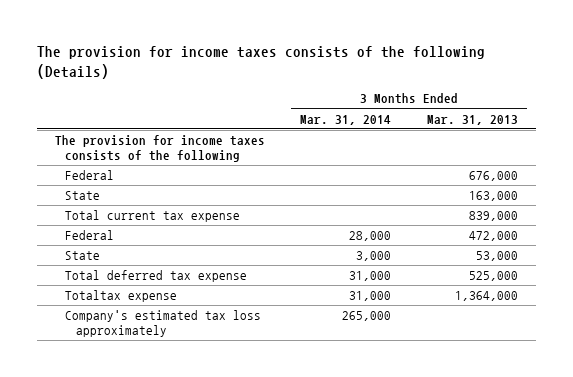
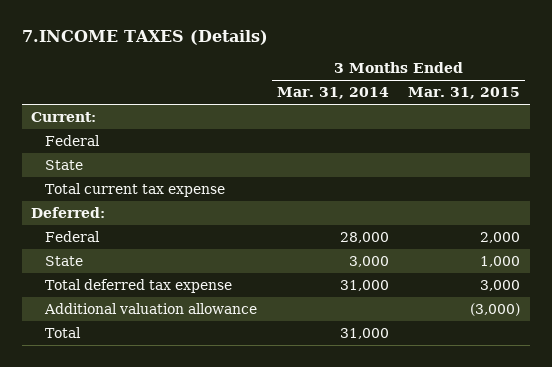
- The provision for income taxes consists of the following (Details)
+ 7.INCOME TAXES (Details)
- | 3 Months Ended Mar. 31, 2014 | 3 Months Ended Mar. 31, 2013
+ | 3 Months Ended Mar. 31, 2014 | 3 Months Ended Mar. 31, 2015
- The provision for income taxes consists of the following
+ Current:
+ Deferred:
- Totaltax expense | 31,000 | 1,364,000
- Company's estimated tax loss approximately | 265,000 |
+ Additional valuation allowance | | (3,000)
+ Total | 31,000 |

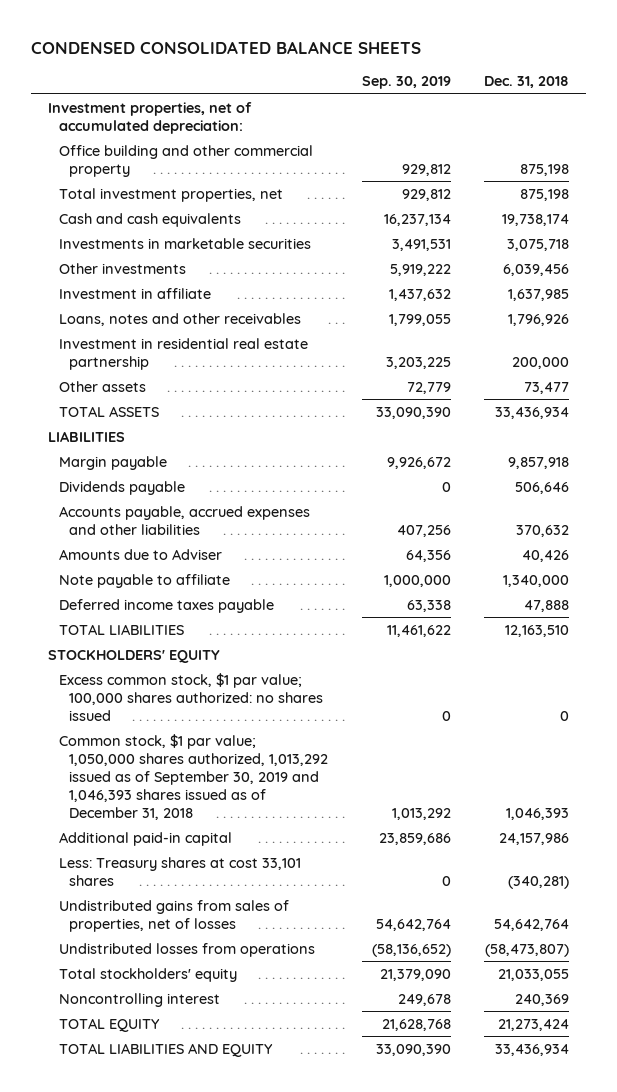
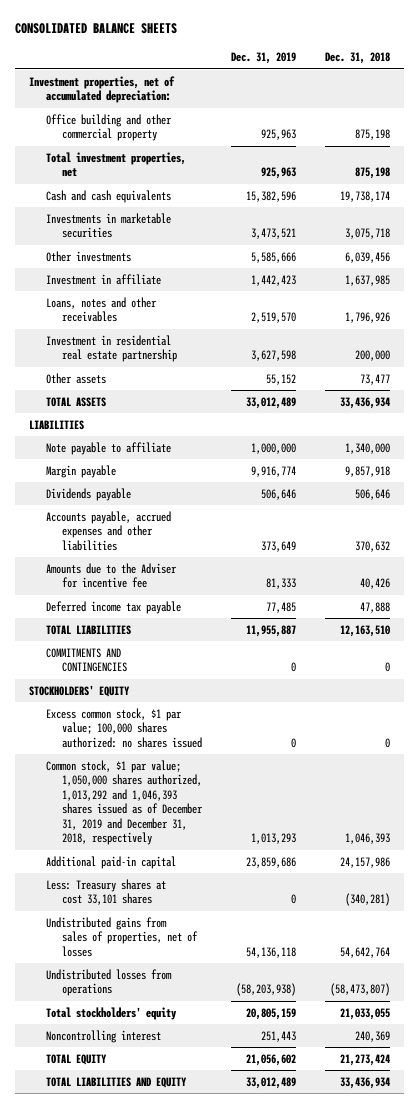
- CONDENSED CONSOLIDATED BALANCE SHEETS
+ CONSOLIDATED BALANCE SHEETS
- | Sep. 30, 2019 | Dec. 31, 2018
+ | Dec. 31, 2019 | Dec. 31, 2018
moved up: Note payable to affiliate | 1,000,000 | 1,340,000
- Amounts due to Adviser | 64,356 | 40,426
- Deferred income taxes payable | 63,338 | 47,888
+ Amounts due to the Adviser for incentive fee | 81,333 | 40,426
+ Deferred income tax payable | 77,485 | 47,888
+ COMMITMENTS AND CONTINGENCIES | 0 | 0
- Common stock, $1 par value; 1,050,000 shares authorized, 1,013,292 issued as of September 30, 2019 and 1,046,393 shares issued as of December 31, 2018 | 1,013,292 | 1,046,393
+ Common stock, $1 par value; 1,050,000 shares authorized, 1,013,292 and 1,046,393 shares issued as of December 31, 2019 and December 31, 2018, respectively | 1,013,293 | 1,046,393

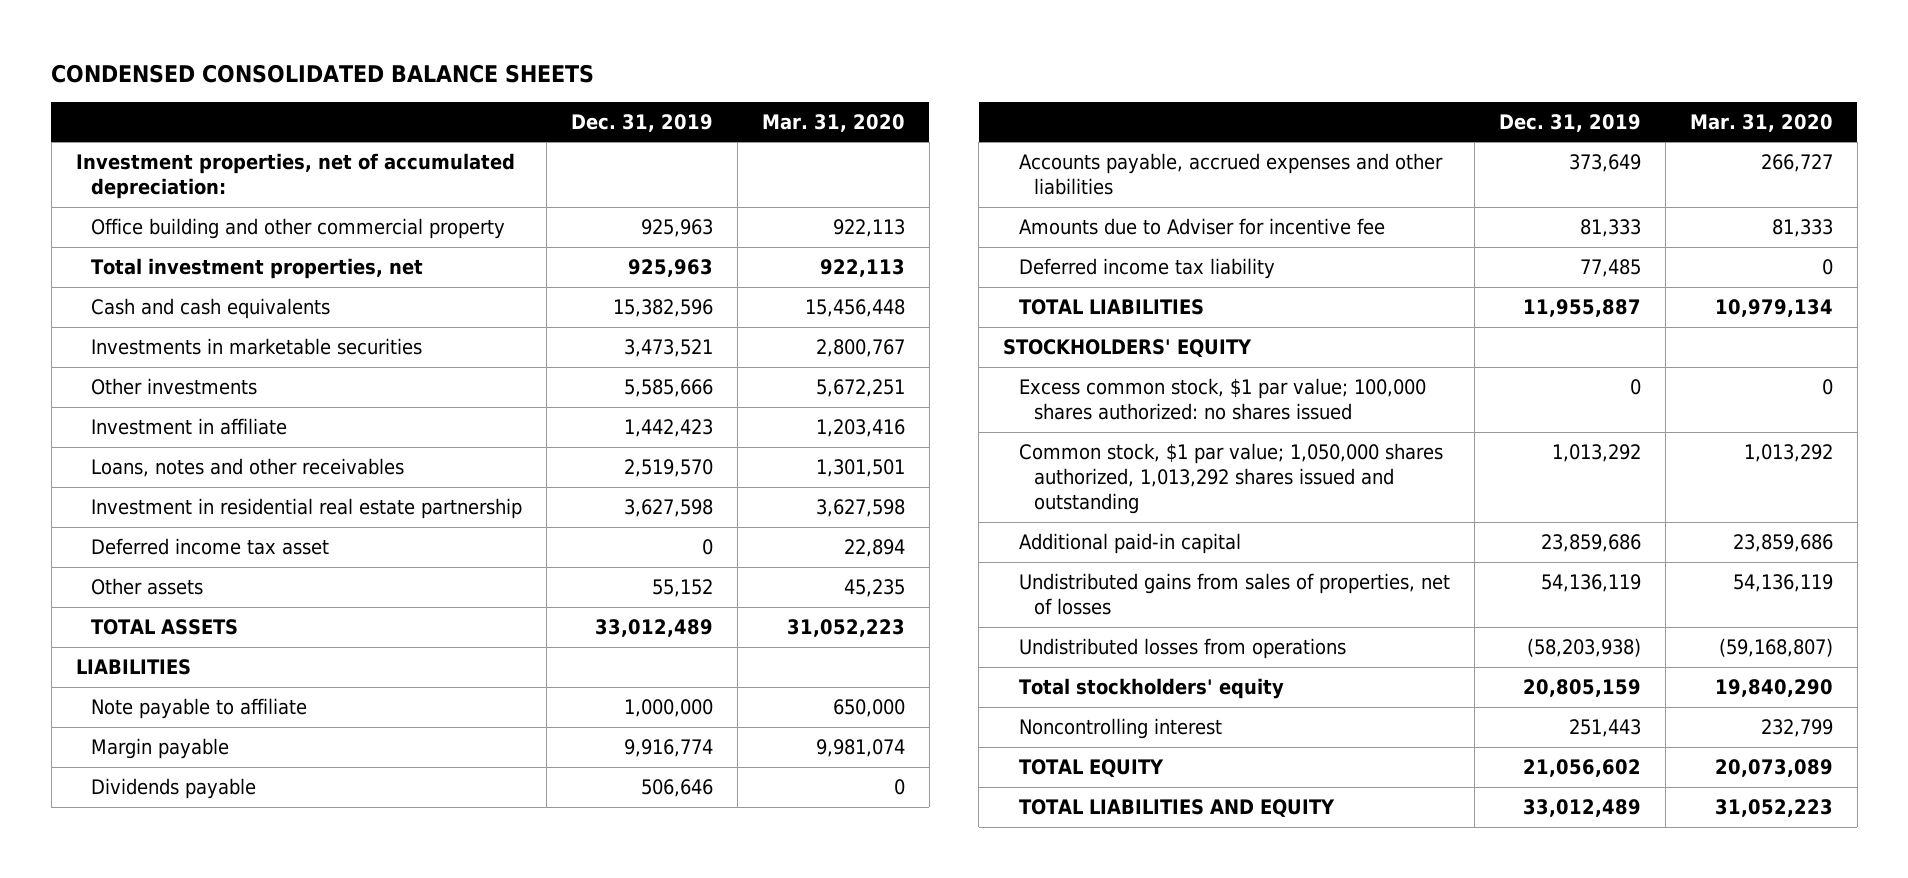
- CONSOLIDATED BALANCE SHEETS
+ CONDENSED CONSOLIDATED BALANCE SHEETS
- | Dec. 31, 2019 | Dec. 31, 2018
+ | Dec. 31, 2019 | Mar. 31, 2020
+ Deferred income tax asset | 0 | 22,894
- Amounts due to the Adviser for incentive fee | 81,333 | 40,426
- Deferred income tax payable | 77,485 | 47,888
+ Amounts due to Adviser for incentive fee | 81,333 | 81,333
+ Deferred income tax liability | 77,485 | 0
- COMMITMENTS AND CONTINGENCIES | 0 | 0
- Common stock, $1 par value; 1,050,000 shares authorized, 1,013,292 and 1,046,393 shares issued as of December 31, 2019 and December 31, 2018, respectively | 1,013,293 | 1,046,393
+ Common stock, $1 par value; 1,050,000 shares authorized, 1,013,292 shares issued and outstanding | 1,013,292 | 1,013,292
- Less: Treasury shares at cost 33,101 shares | 0 | (340,281)
- Undistributed gains from sales of properties, net of losses | 54,136,118 | 54,642,764
+ Undistributed gains from sales of properties, net of losses | 54,136,119 | 54,136,119

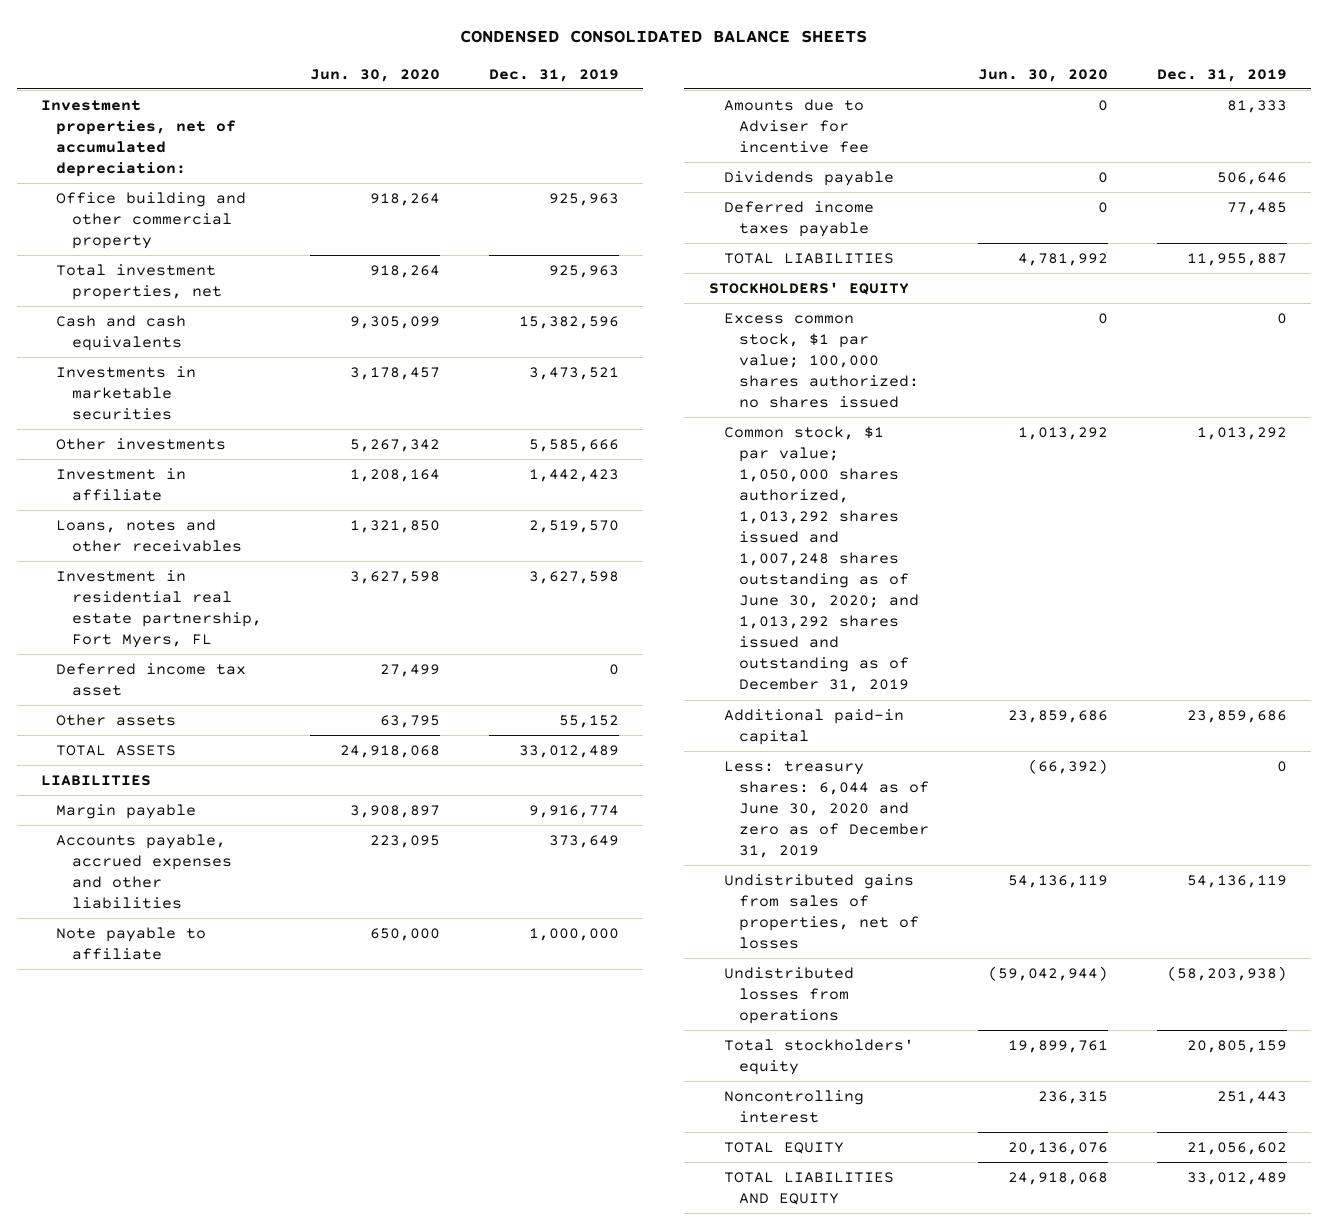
- | Dec. 31, 2019 | Mar. 31, 2020
+ | Jun. 30, 2020 | Dec. 31, 2019
- Investment in residential real estate partnership | 3,627,598 | 3,627,598
+ Investment in residential real estate partnership, Fort Myers, FL | 3,627,598 | 3,627,598
moved down: Note payable to affiliate | 650,000 | 1,000,000
- Deferred income tax liability | 77,485 | 0
moved down: Dividends payable | 0 | 506,646
+ Deferred income taxes payable | 0 | 77,485
- Common stock, $1 par value; 1,050,000 shares authorized, 1,013,292 shares issued and outstanding | 1,013,292 | 1,013,292
+ Common stock, $1 par value; 1,050,000 shares authorized, 1,013,292 shares issued and 1,007,248 shares outstanding as of June 30, 2020; and 1,013,292 shares issued and outstanding as of December 31, 2019 | 1,013,292 | 1,013,292
+ Less: treasury shares: 6,044 as of June 30, 2020 and zero as of December 31, 2019 | (66,392) | 0

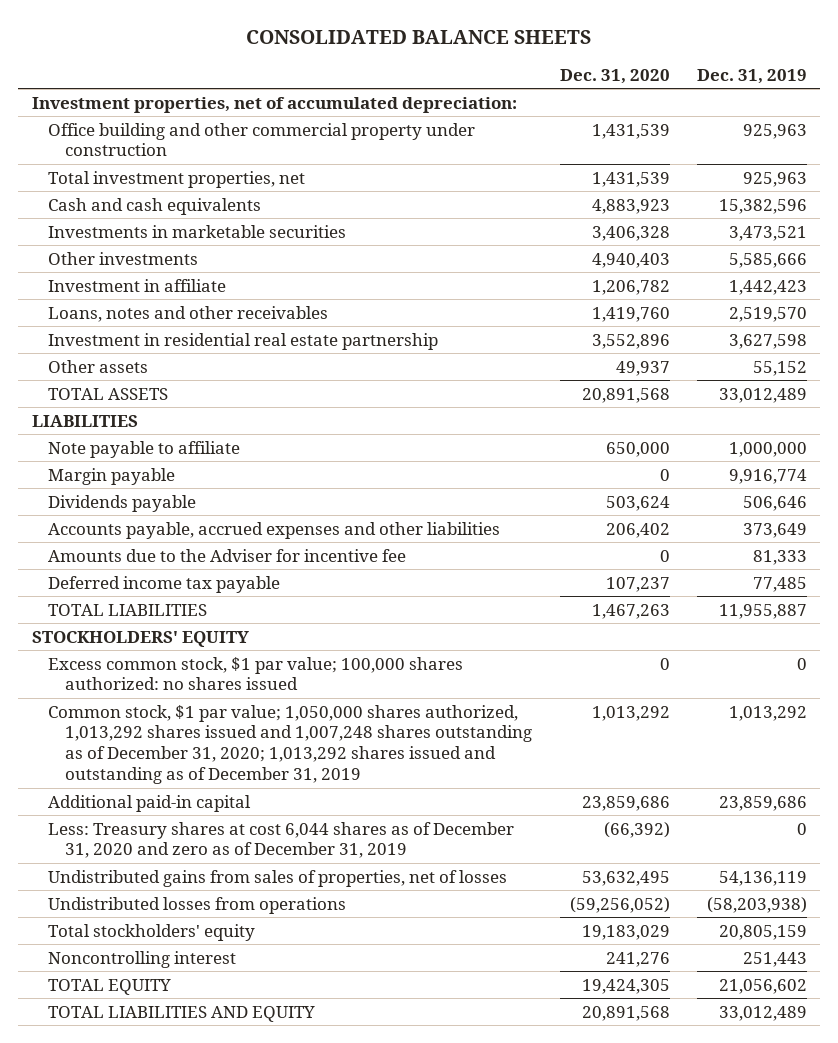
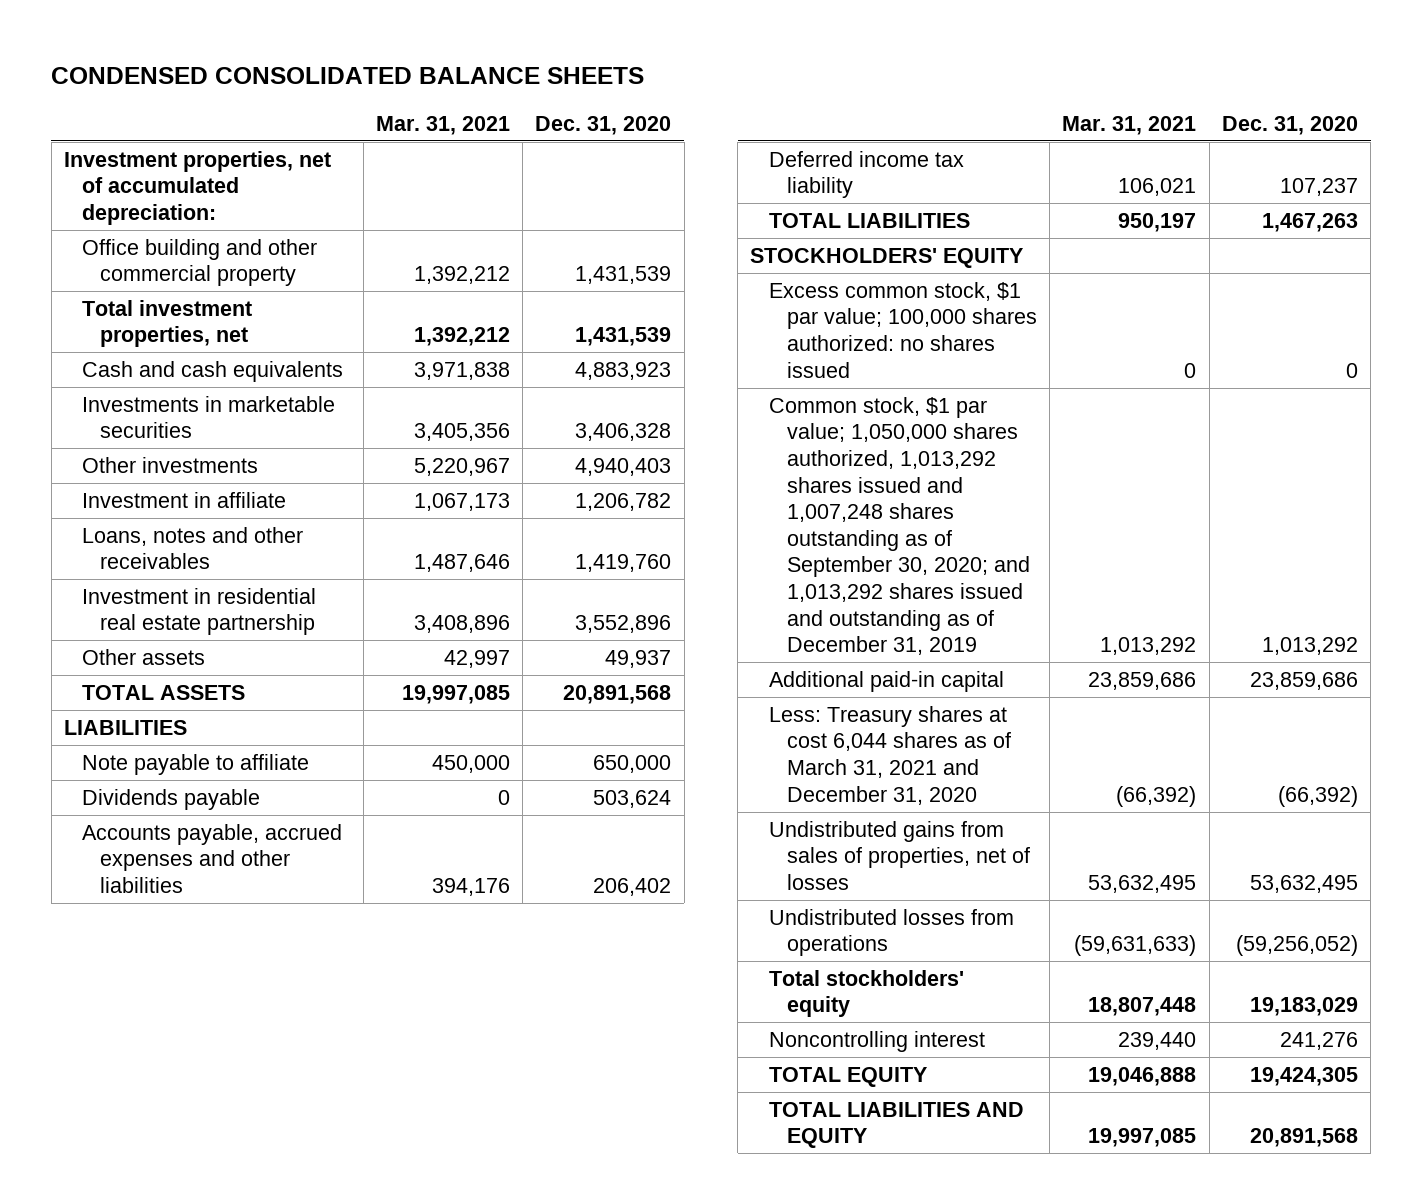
- CONSOLIDATED BALANCE SHEETS
+ CONDENSED CONSOLIDATED BALANCE SHEETS
- | Dec. 31, 2020 | Dec. 31, 2019
+ | Mar. 31, 2021 | Dec. 31, 2020
- Office building and other commercial property under construction | 1,431,539 | 925,963
+ Office building and other commercial property | 1,392,212 | 1,431,539
- Margin payable | 0 | 9,916,774
- Amounts due to the Adviser for incentive fee | 0 | 81,333
- Deferred income tax payable | 107,237 | 77,485
+ Deferred income tax liability | 106,021 | 107,237
- Common stock, $1 par value; 1,050,000 shares authorized, 1,013,292 shares issued and 1,007,248 shares outstanding as of December 31, 2020; 1,013,292 shares issued and outstanding as of December 31, 2019 | 1,013,292 | 1,013,292
+ Common stock, $1 par value; 1,050,000 shares authorized, 1,013,292 shares issued and 1,007,248 shares outstanding as of September 30, 2020; and 1,013,292 shares issued and outstanding as of December 31, 2019 | 1,013,292 | 1,013,292
- Less: Treasury shares at cost 6,044 shares as of December 31, 2020 and zero as of December 31, 2019 | (66,392) | 0
+ Less: Treasury shares at cost 6,044 shares as of March 31, 2021 and December 31, 2020 | (66,392) | (66,392)

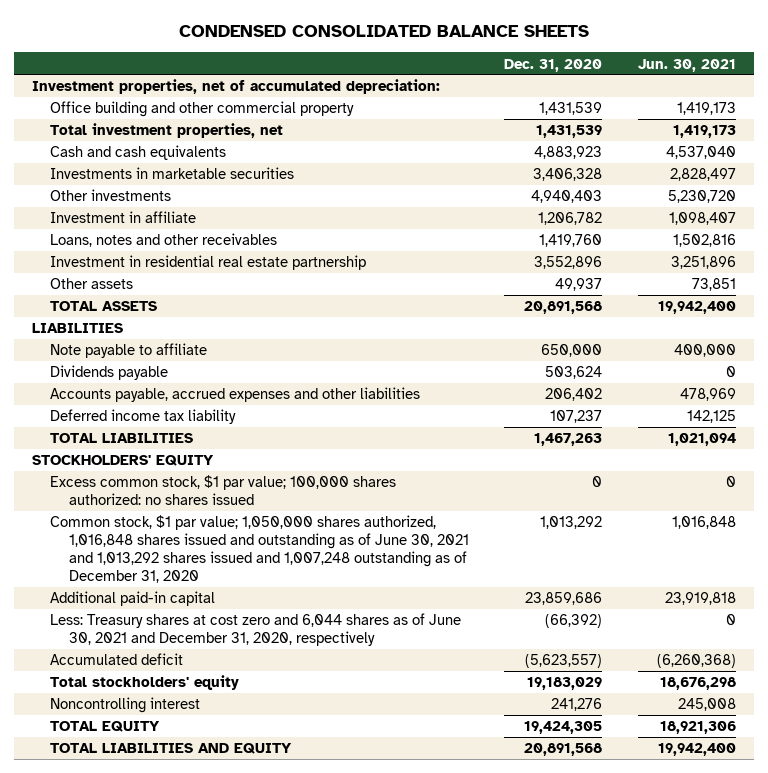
- | Mar. 31, 2021 | Dec. 31, 2020
+ | Dec. 31, 2020 | Jun. 30, 2021
- Common stock, $1 par value; 1,050,000 shares authorized, 1,013,292 shares issued and 1,007,248 shares outstanding as of September 30, 2020; and 1,013,292 shares issued and outstanding as of December 31, 2019 | 1,013,292 | 1,013,292
+ Common stock, $1 par value; 1,050,000 shares authorized, 1,016,848 shares issued and outstanding as of June 30, 2021 and 1,013,292 shares issued and 1,007,248 outstanding as of December 31, 2020 | 1,013,292 | 1,016,848
- Less: Treasury shares at cost 6,044 shares as of March 31, 2021 and December 31, 2020 | (66,392) | (66,392)
- Undistributed gains from sales of properties, net of losses | 53,632,495 | 53,632,495
- Undistributed losses from operations | (59,631,633) | (59,256,052)
+ Less: Treasury shares at cost zero and 6,044 shares as of June 30, 2021 and December 31, 2020, respectively | (66,392) | 0
+ Accumulated deficit | (5,623,557) | (6,260,368)

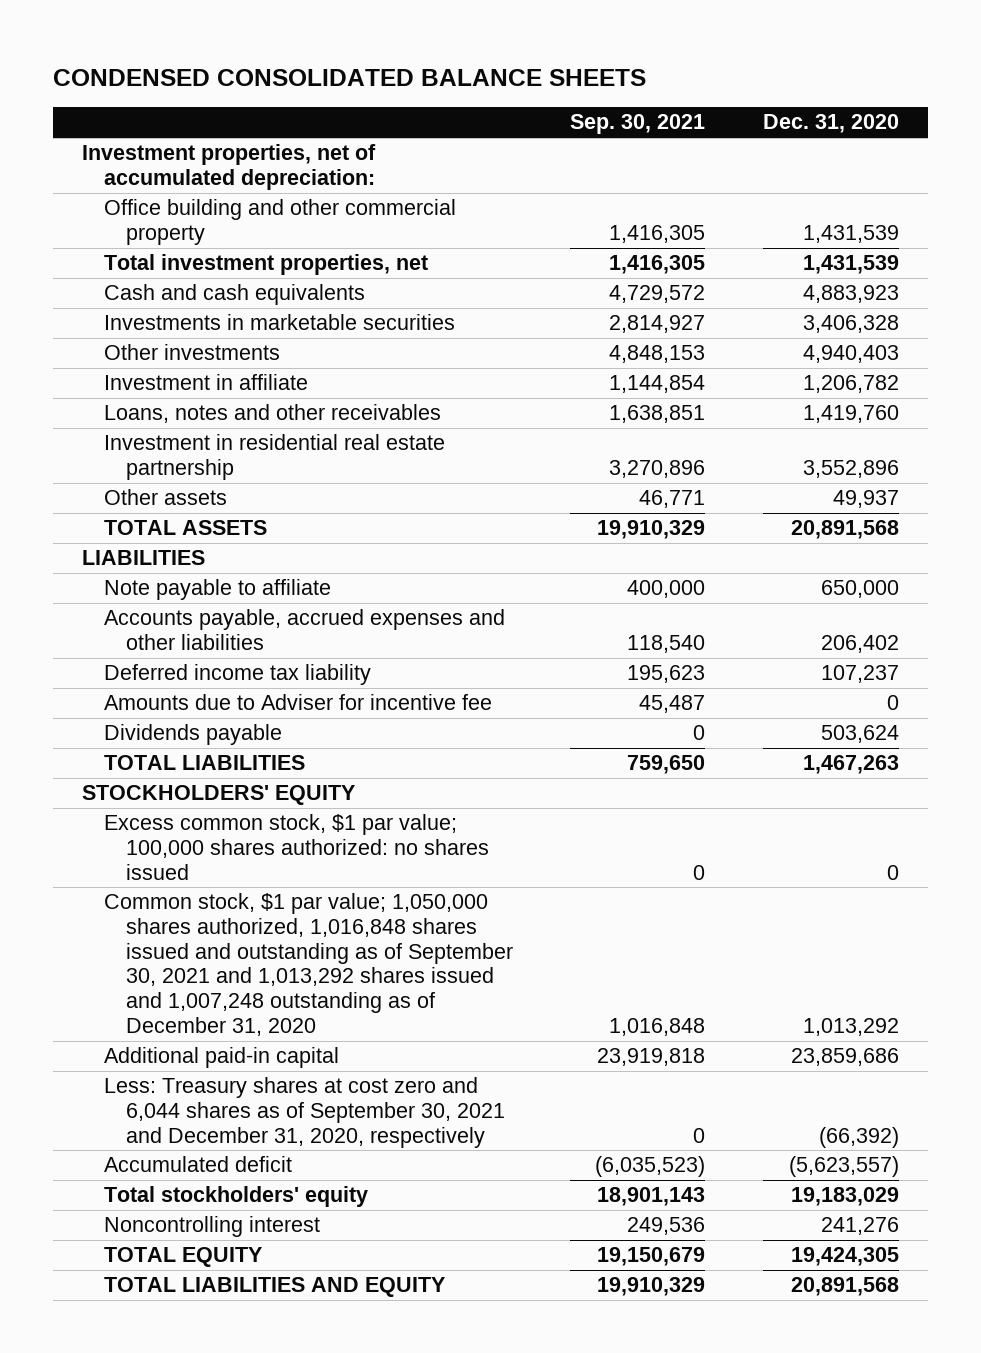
- | Dec. 31, 2020 | Jun. 30, 2021
+ | Sep. 30, 2021 | Dec. 31, 2020
+ Amounts due to Adviser for incentive fee | 45,487 | 0
moved down: Dividends payable | 0 | 503,624
- Common stock, $1 par value; 1,050,000 shares authorized, 1,016,848 shares issued and outstanding as of June 30, 2021 and 1,013,292 shares issued and 1,007,248 outstanding as of December 31, 2020 | 1,013,292 | 1,016,848
+ Common stock, $1 par value; 1,050,000 shares authorized, 1,016,848 shares issued and outstanding as of September 30, 2021 and 1,013,292 shares issued and 1,007,248 outstanding as of December 31, 2020 | 1,016,848 | 1,013,292
- Less: Treasury shares at cost zero and 6,044 shares as of June 30, 2021 and December 31, 2020, respectively | (66,392) | 0
+ Less: Treasury shares at cost zero and 6,044 shares as of September 30, 2021 and December 31, 2020, respectively | 0 | (66,392)

